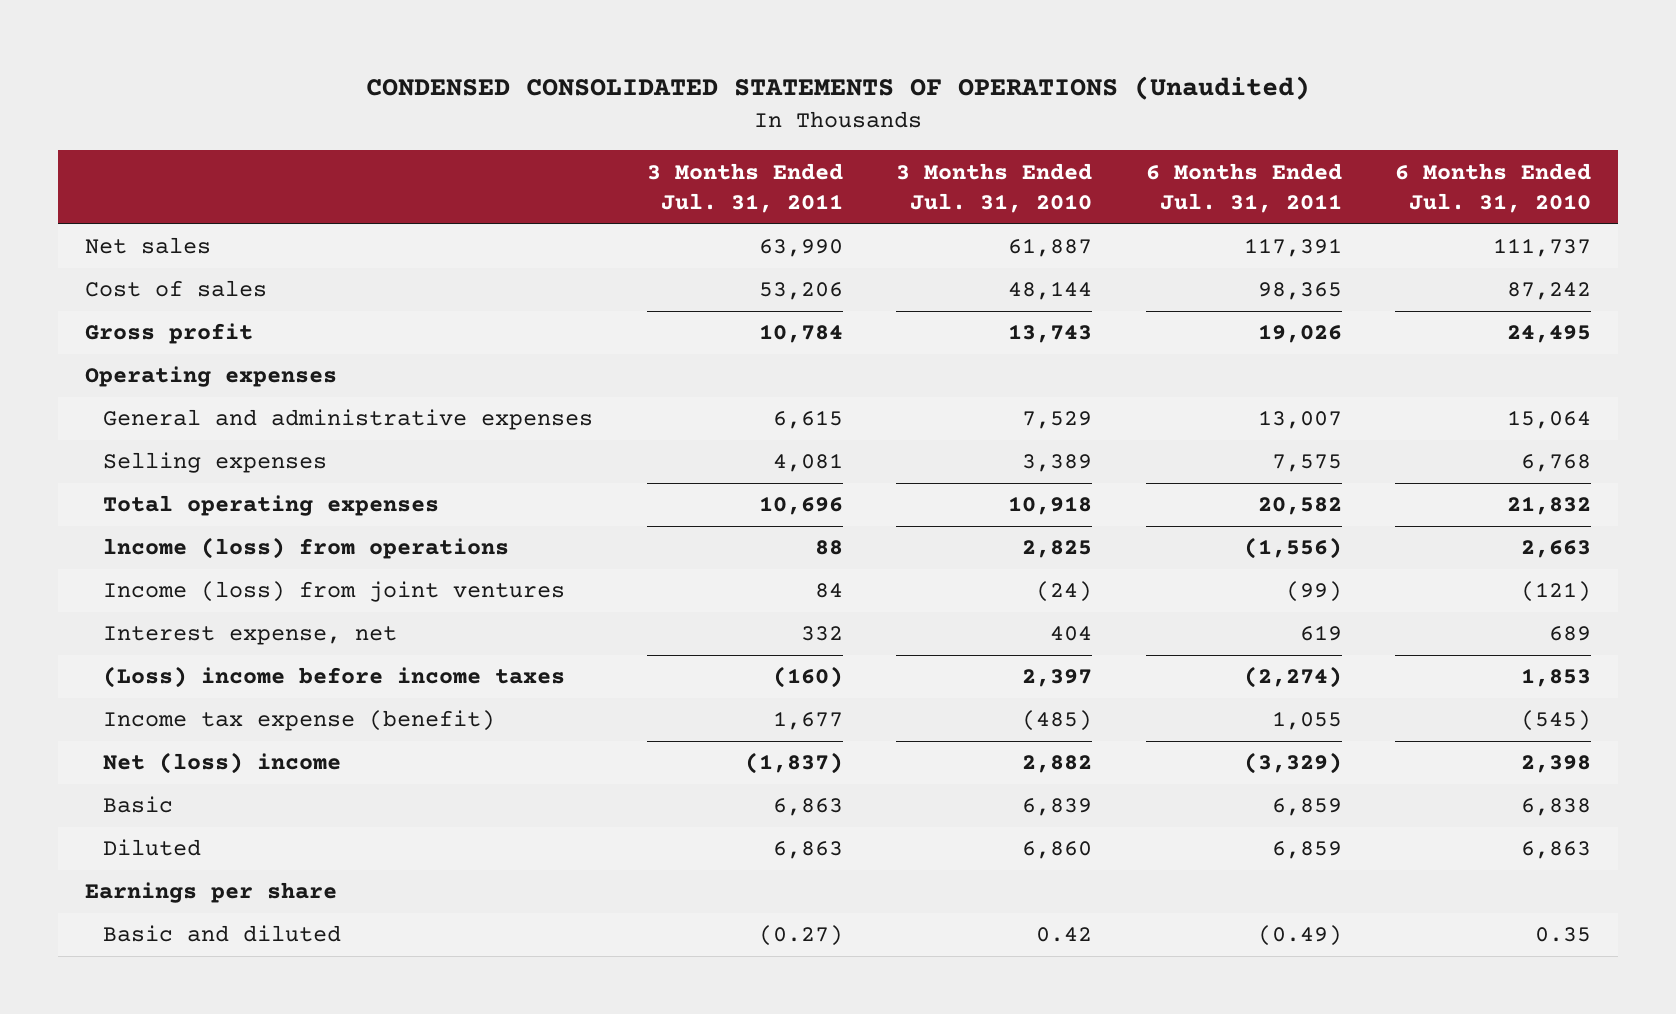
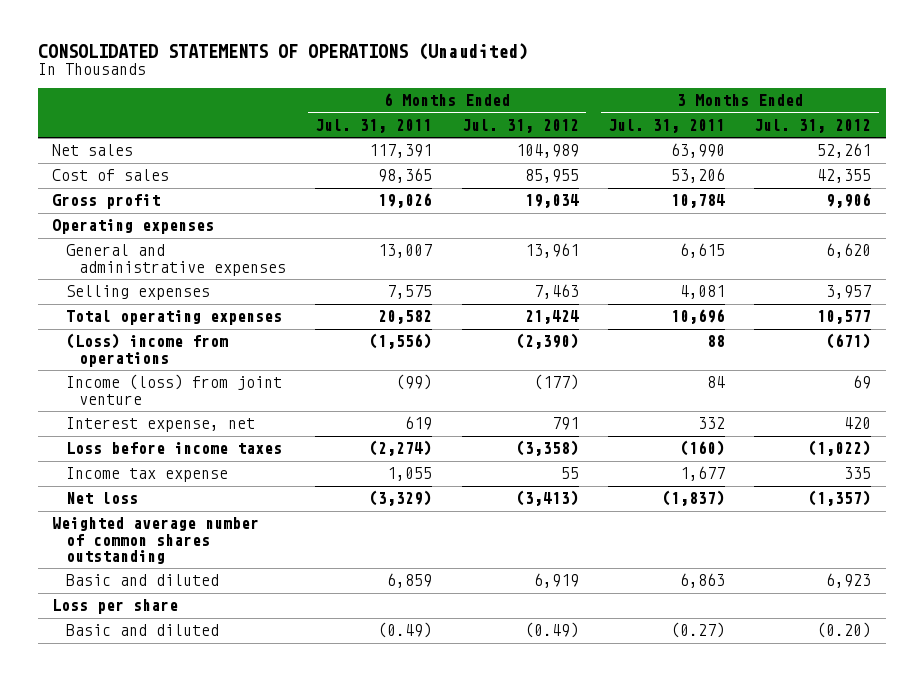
- CONDENSED CONSOLIDATED STATEMENTS OF OPERATIONS (Unaudited)
+ CONSOLIDATED STATEMENTS OF OPERATIONS (Unaudited)
- | 3 Months Ended Jul. 31, 2011 | 3 Months Ended Jul. 31, 2010 | 6 Months Ended Jul. 31, 2011 | 6 Months Ended Jul. 31, 2010
+ | 6 Months Ended Jul. 31, 2011 | 6 Months Ended Jul. 31, 2012 | 3 Months Ended Jul. 31, 2011 | 3 Months Ended Jul. 31, 2012
- lncome (loss) from operations | 88 | 2,825 | (1,556) | 2,663
- Income (loss) from joint ventures | 84 | (24) | (99) | (121)
+ (Loss) income from operations | (1,556) | (2,390) | 88 | (671)
+ Income (loss) from joint venture | (99) | (177) | 84 | 69
- (Loss) income before income taxes | (160) | 2,397 | (2,274) | 1,853
- Income tax expense (benefit) | 1,677 | (485) | 1,055 | (545)
- Net (loss) income | (1,837) | 2,882 | (3,329) | 2,398
- Basic | 6,863 | 6,839 | 6,859 | 6,838
- Diluted | 6,863 | 6,860 | 6,859 | 6,863
- Earnings per share
+ Loss before income taxes | (2,274) | (3,358) | (160) | (1,022)
+ Income tax expense | 1,055 | 55 | 1,677 | 335
+ Net loss | (3,329) | (3,413) | (1,837) | (1,357)
+ Weighted average number of common shares outstanding
+ Basic and diluted | 6,859 | 6,919 | 6,863 | 6,923
+ Loss per share

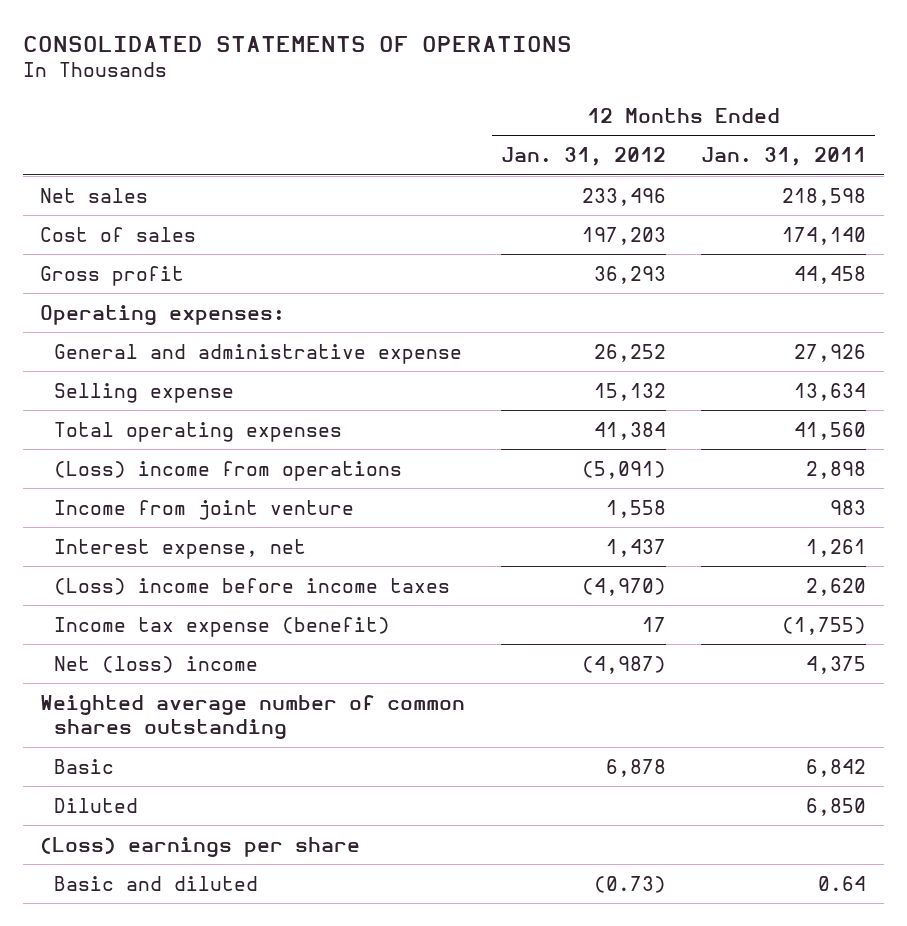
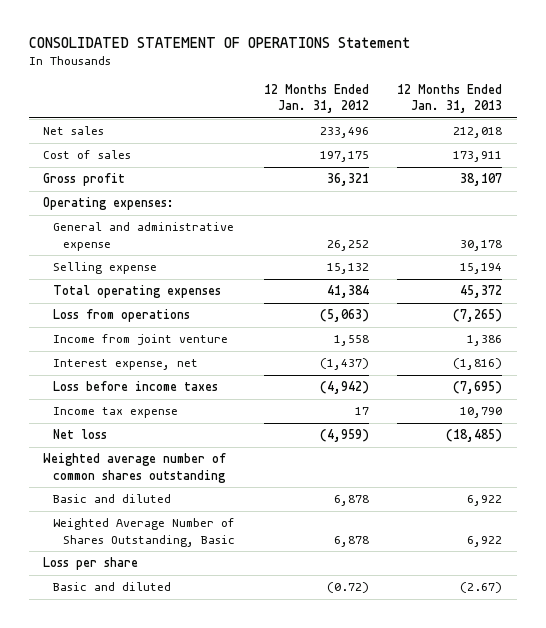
- CONSOLIDATED STATEMENTS OF OPERATIONS
+ CONSOLIDATED STATEMENT OF OPERATIONS Statement
- | 12 Months Ended Jan. 31, 2012 | 12 Months Ended Jan. 31, 2011
+ | 12 Months Ended Jan. 31, 2012 | 12 Months Ended Jan. 31, 2013
- Cost of sales | 197,203 | 174,140
- Gross profit | 36,293 | 44,458
+ Cost of sales | 197,175 | 173,911
+ Gross profit | 36,321 | 38,107
- (Loss) income from operations | (5,091) | 2,898
+ Loss from operations | (5,063) | (7,265)
- Interest expense, net | 1,437 | 1,261
- (Loss) income before income taxes | (4,970) | 2,620
- Income tax expense (benefit) | 17 | (1,755)
- Net (loss) income | (4,987) | 4,375
+ Interest expense, net | (1,437) | (1,816)
+ Loss before income taxes | (4,942) | (7,695)
+ Income tax expense | 17 | 10,790
+ Net loss | (4,959) | (18,485)
- Basic | 6,878 | 6,842
- Diluted | | 6,850
- (Loss) earnings per share
- Basic and diluted | (0.73) | 0.64
+ Basic and diluted | 6,878 | 6,922
+ Weighted Average Number of Shares Outstanding, Basic | 6,878 | 6,922
+ Loss per share
+ Basic and diluted | (0.72) | (2.67)

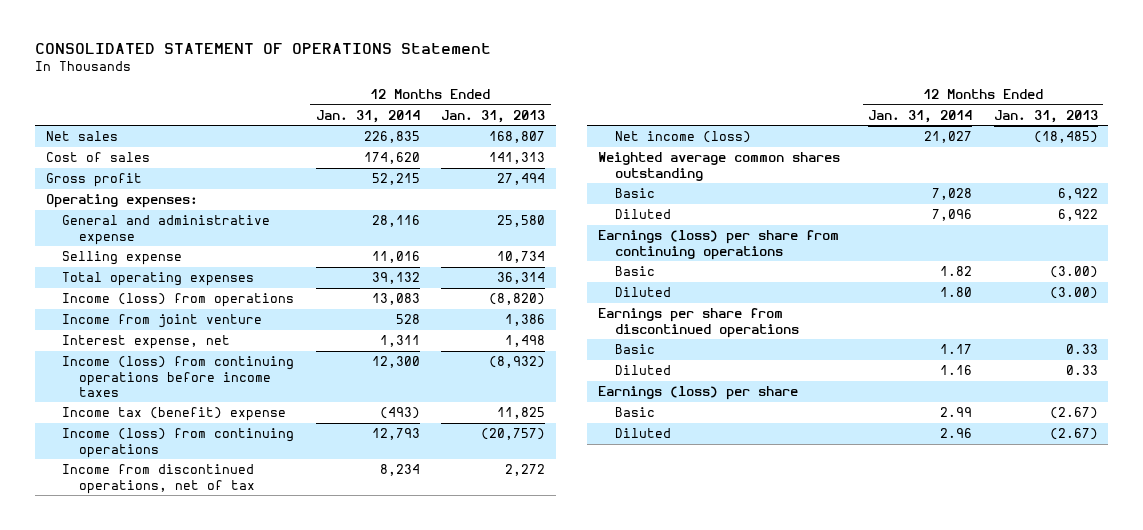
- | 12 Months Ended Jan. 31, 2012 | 12 Months Ended Jan. 31, 2013
+ | 12 Months Ended Jan. 31, 2014 | 12 Months Ended Jan. 31, 2013
- Net sales | 233,496 | 212,018
- Cost of sales | 197,175 | 173,911
- Gross profit | 36,321 | 38,107
+ Net sales | 226,835 | 168,807
+ Cost of sales | 174,620 | 141,313
+ Gross profit | 52,215 | 27,494
- General and administrative expense | 26,252 | 30,178
- Selling expense | 15,132 | 15,194
- Total operating expenses | 41,384 | 45,372
- Loss from operations | (5,063) | (7,265)
+ General and administrative expense | 28,116 | 25,580
+ Selling expense | 11,016 | 10,734
+ Total operating expenses | 39,132 | 36,314
+ Income (loss) from operations | 13,083 | (8,820)
- Interest expense, net | (1,437) | (1,816)
- Loss before income taxes | (4,942) | (7,695)
- Income tax expense | 17 | 10,790
- Net loss | (4,959) | (18,485)
- Weighted average number of common shares outstanding
- Basic and diluted | 6,878 | 6,922
- Weighted Average Number of Shares Outstanding, Basic | 6,878 | 6,922
- Loss per share
- Basic and diluted | (0.72) | (2.67)
+ Interest expense, net | 1,311 | 1,498
+ Income (loss) from continuing operations before income taxes | 12,300 | (8,932)
+ Income tax (benefit) expense | (493) | 11,825
+ Income (loss) from continuing operations | 12,793 | (20,757)
+ Income from discontinued operations, net of tax | 8,234 | 2,272
+ Net income (loss) | 21,027 | (18,485)
+ Weighted average common shares outstanding
+ Basic | 7,028 | 6,922
+ Diluted | 7,096 | 6,922
+ Earnings (loss) per share from continuing operations
+ Basic | 1.82 | (3.00)
+ Diluted | 1.80 | (3.00)
+ Earnings per share from discontinued operations
+ Basic | 1.17 | 0.33
+ Diluted | 1.16 | 0.33
+ Earnings (loss) per share
+ Basic | 2.99 | (2.67)
+ Diluted | 2.96 | (2.67)

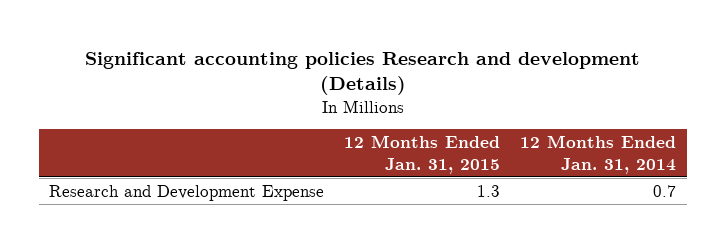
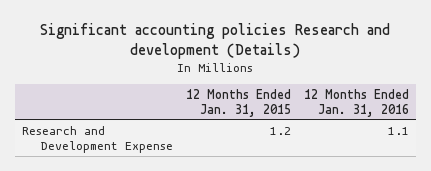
- | 12 Months Ended Jan. 31, 2015 | 12 Months Ended Jan. 31, 2014
+ | 12 Months Ended Jan. 31, 2015 | 12 Months Ended Jan. 31, 2016
- Research and Development Expense | 1.3 | 0.7
+ Research and Development Expense | 1.2 | 1.1

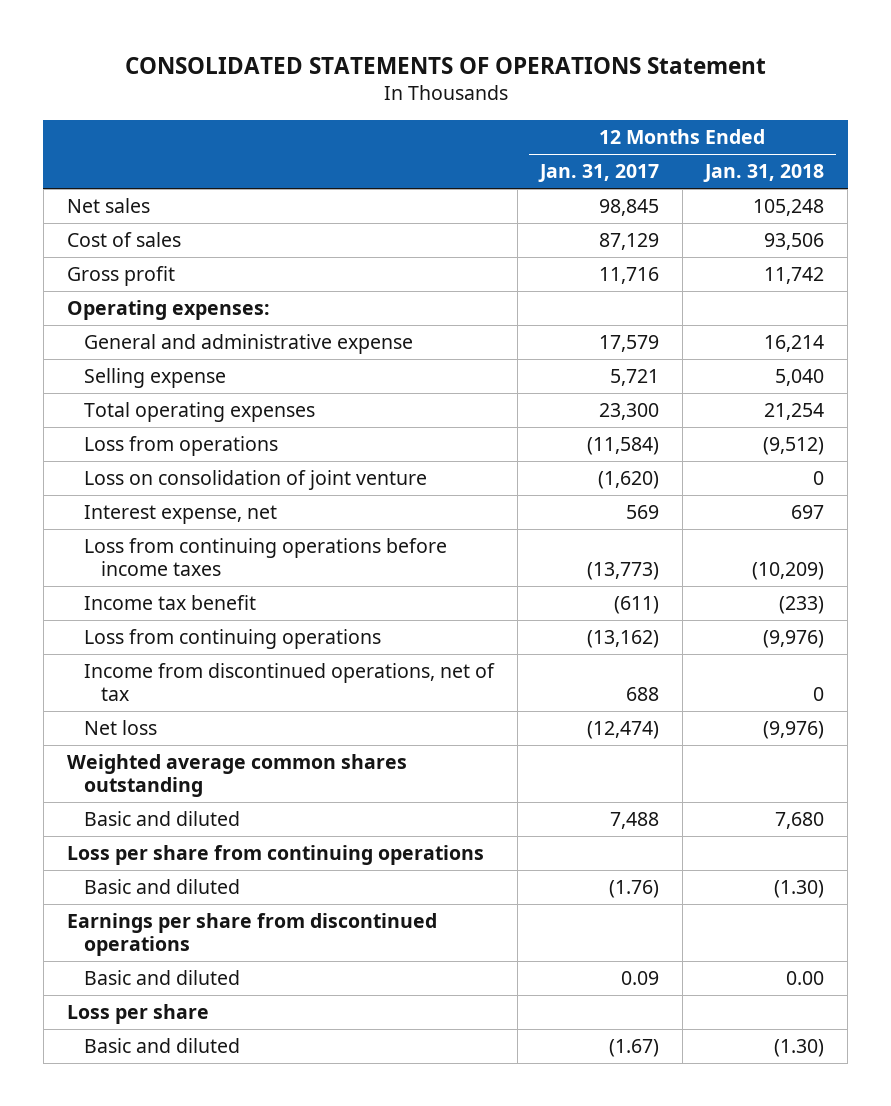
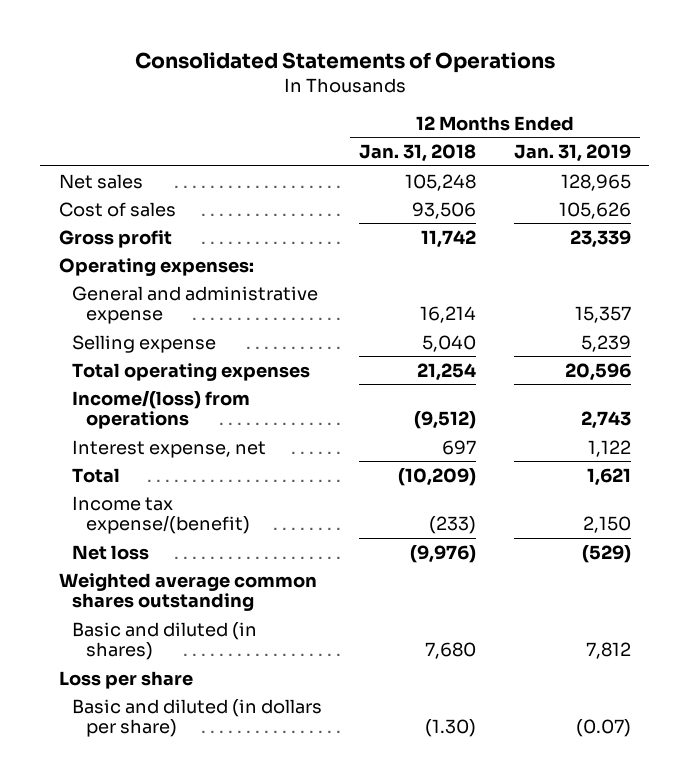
- CONSOLIDATED STATEMENTS OF OPERATIONS Statement
+ Consolidated Statements of Operations
- | 12 Months Ended Jan. 31, 2017 | 12 Months Ended Jan. 31, 2018
+ | 12 Months Ended Jan. 31, 2018 | 12 Months Ended Jan. 31, 2019
- Loss from operations | (11,584) | (9,512)
- Loss on consolidation of joint venture | (1,620) | 0
+ Income/(loss) from operations | (9,512) | 2,743
- Loss from continuing operations before income taxes | (13,773) | (10,209)
- Income tax benefit | (611) | (233)
- Loss from continuing operations | (13,162) | (9,976)
- Income from discontinued operations, net of tax | 688 | 0
+ Total | (10,209) | 1,621
+ Income tax expense/(benefit) | (233) | 2,150
- Basic and diluted | 7,488 | 7,680
- Loss per share from continuing operations
- Basic and diluted | (1.76) | (1.30)
- Earnings per share from discontinued operations
- Basic and diluted | 0.09 | 0.00
+ Basic and diluted (in shares) | 7,680 | 7,812
- Basic and diluted | (1.67) | (1.30)
+ Basic and diluted (in dollars per share) | (1.30) | (0.07)

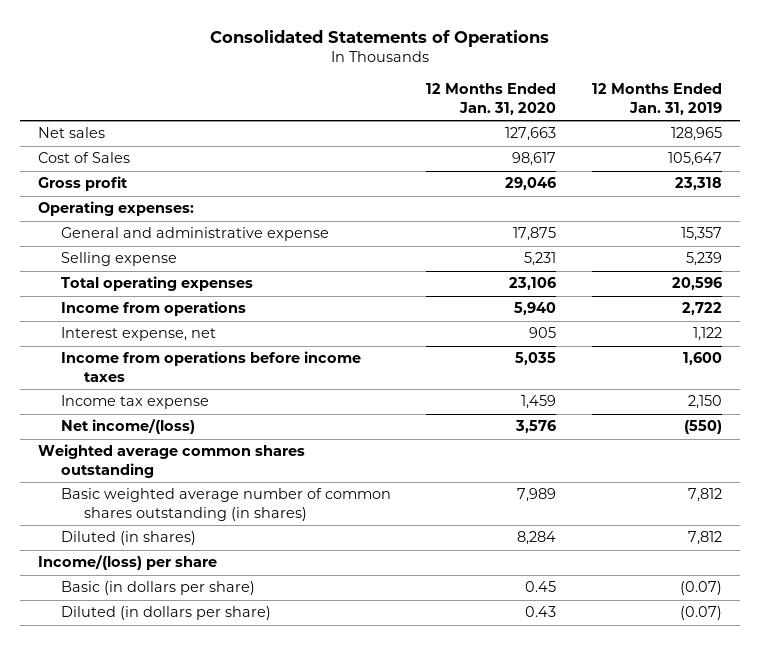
- | 12 Months Ended Jan. 31, 2018 | 12 Months Ended Jan. 31, 2019
+ | 12 Months Ended Jan. 31, 2020 | 12 Months Ended Jan. 31, 2019
- Cost of sales | 93,506 | 105,626
- Gross profit | 11,742 | 23,339
+ Cost of Sales | 98,617 | 105,647
+ Gross profit | 29,046 | 23,318
- Income/(loss) from operations | (9,512) | 2,743
+ Income from operations | 5,940 | 2,722
- Total | (10,209) | 1,621
- Income tax expense/(benefit) | (233) | 2,150
- Net loss | (9,976) | (529)
+ Income from operations before income taxes | 5,035 | 1,600
+ Income tax expense | 1,459 | 2,150
+ Net income/(loss) | 3,576 | (550)
- Basic and diluted (in shares) | 7,680 | 7,812
- Loss per share
- Basic and diluted (in dollars per share) | (1.30) | (0.07)
+ Basic weighted average number of common shares outstanding (in shares) | 7,989 | 7,812
+ Diluted (in shares) | 8,284 | 7,812
+ Income/(loss) per share
+ Basic (in dollars per share) | 0.45 | (0.07)
+ Diluted (in dollars per share) | 0.43 | (0.07)

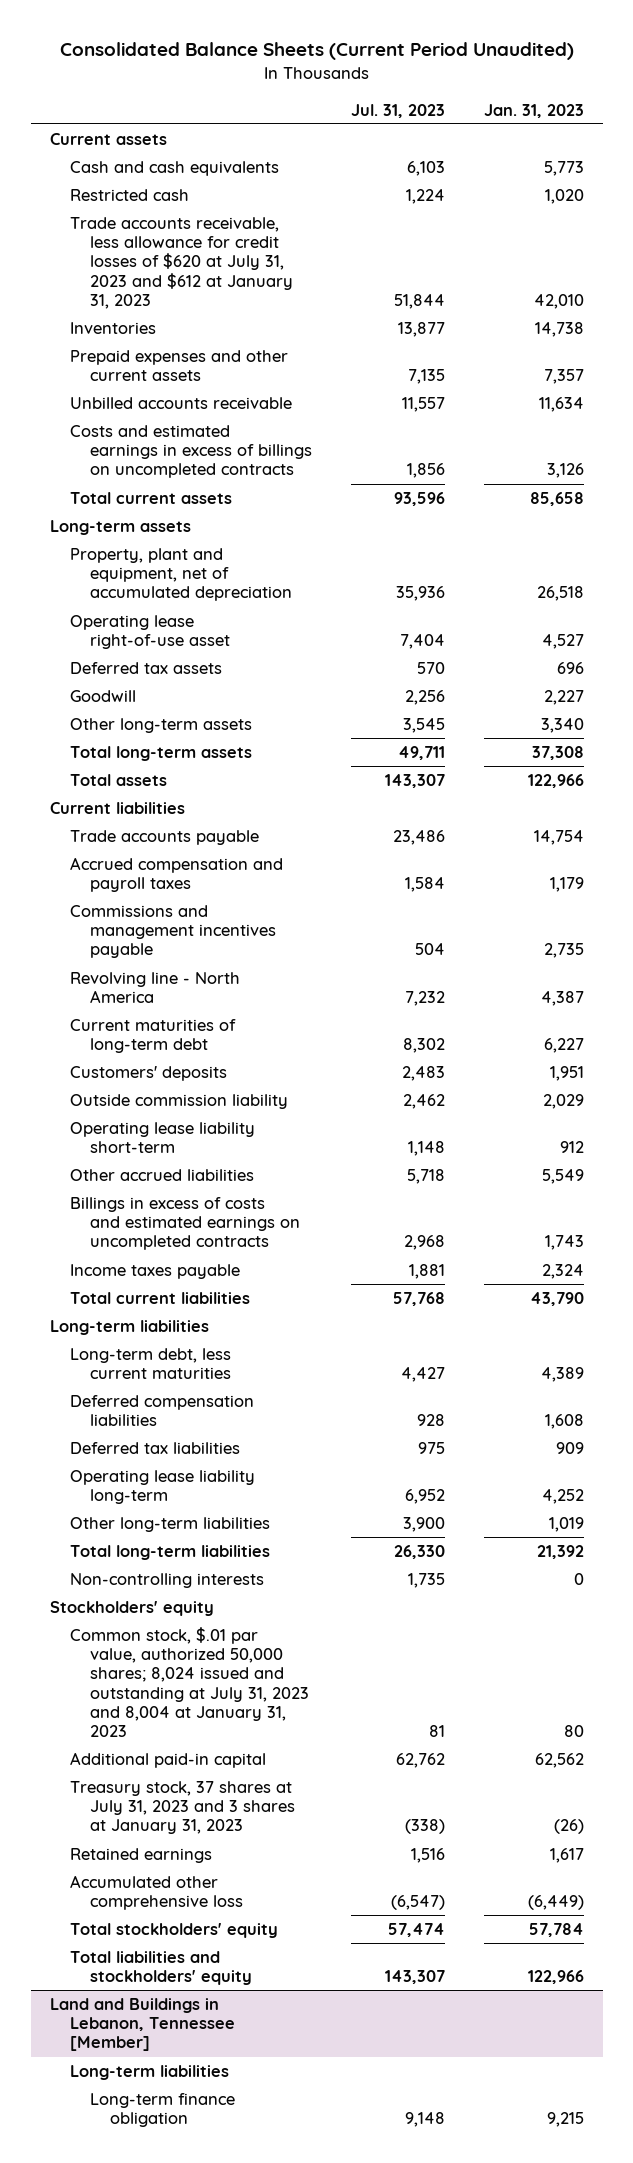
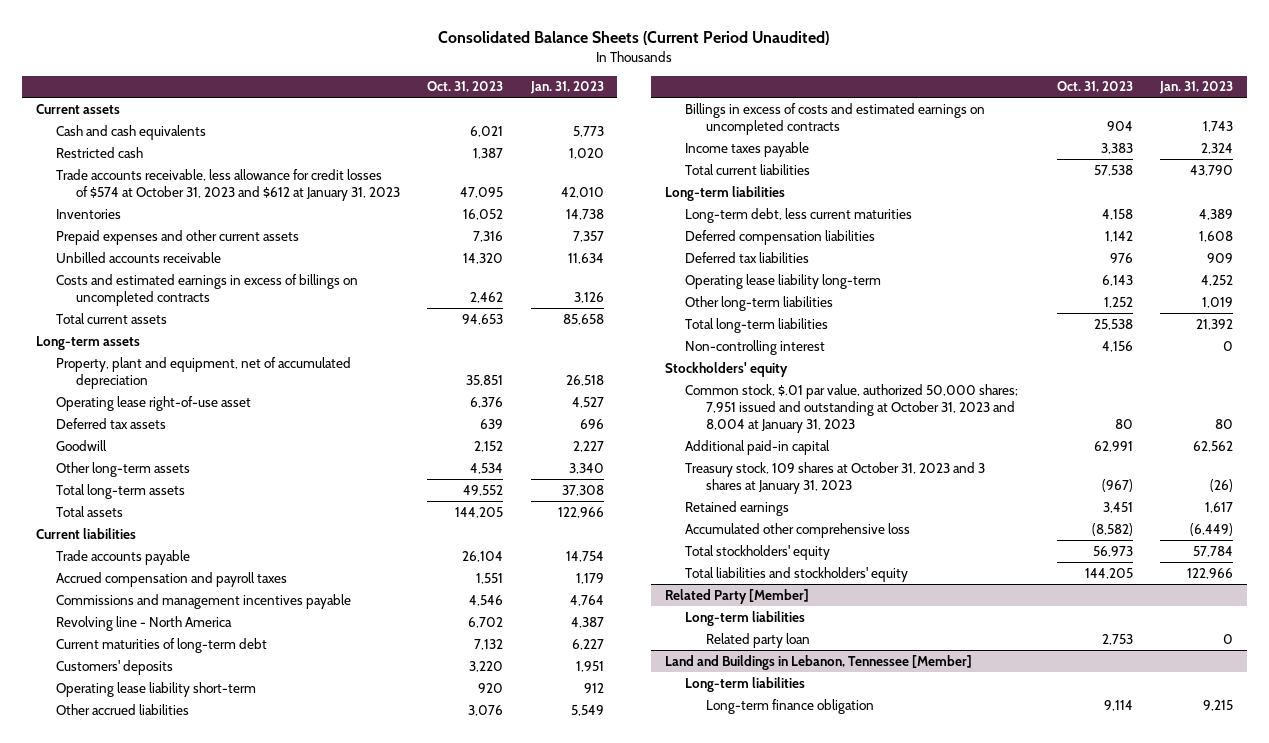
- | Jul. 31, 2023 | Jan. 31, 2023
+ | Oct. 31, 2023 | Jan. 31, 2023
- Trade accounts receivable, less allowance for credit losses of $620 at July 31, 2023 and $612 at January 31, 2023 | 51,844 | 42,010
+ Trade accounts receivable, less allowance for credit losses of $574 at October 31, 2023 and $612 at January 31, 2023 | 47,095 | 42,010
- Commissions and management incentives payable | 504 | 2,735
+ Commissions and management incentives payable | 4,546 | 4,764
- Outside commission liability | 2,462 | 2,029
- Non-controlling interests | 1,735 | 0
+ Non-controlling interest | 4,156 | 0
- Common stock, $.01 par value, authorized 50,000 shares; 8,024 issued and outstanding at July 31, 2023 and 8,004 at January 31, 2023 | 81 | 80
+ Common stock, $.01 par value, authorized 50,000 shares; 7,951 issued and outstanding at October 31, 2023 and 8,004 at January 31, 2023 | 80 | 80
- Treasury stock, 37 shares at July 31, 2023 and 3 shares at January 31, 2023 | (338) | (26)
+ Treasury stock, 109 shares at October 31, 2023 and 3 shares at January 31, 2023 | (967) | (26)
+ Related Party [Member]
+ Long-term liabilities
+ Related party loan | 2,753 | 0

